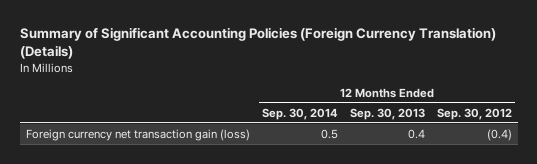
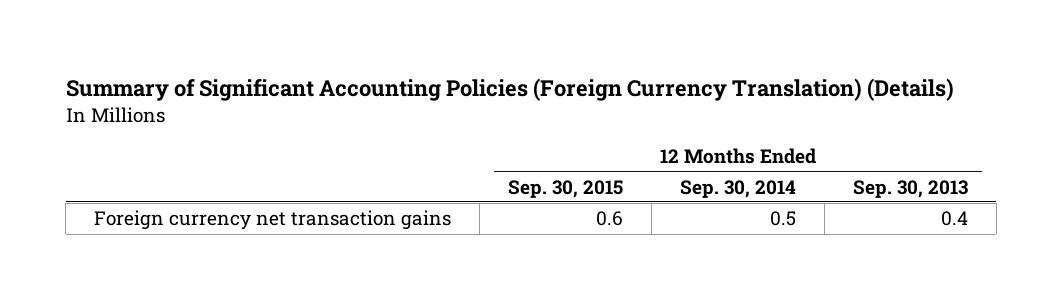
- | 12 Months Ended Sep. 30, 2014 | 12 Months Ended Sep. 30, 2013 | 12 Months Ended Sep. 30, 2012
+ | 12 Months Ended Sep. 30, 2015 | 12 Months Ended Sep. 30, 2014 | 12 Months Ended Sep. 30, 2013
- Foreign currency net transaction gain (loss) | 0.5 | 0.4 | (0.4)
+ Foreign currency net transaction gains | 0.6 | 0.5 | 0.4

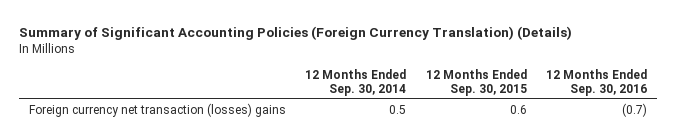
- | 12 Months Ended Sep. 30, 2015 | 12 Months Ended Sep. 30, 2014 | 12 Months Ended Sep. 30, 2013
+ | 12 Months Ended Sep. 30, 2014 | 12 Months Ended Sep. 30, 2015 | 12 Months Ended Sep. 30, 2016
- Foreign currency net transaction gains | 0.6 | 0.5 | 0.4
+ Foreign currency net transaction (losses) gains | 0.5 | 0.6 | (0.7)

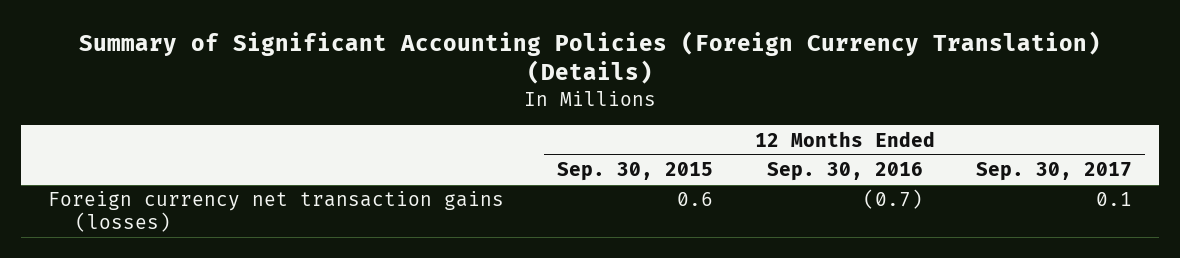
- | 12 Months Ended Sep. 30, 2014 | 12 Months Ended Sep. 30, 2015 | 12 Months Ended Sep. 30, 2016
+ | 12 Months Ended Sep. 30, 2015 | 12 Months Ended Sep. 30, 2016 | 12 Months Ended Sep. 30, 2017
- Foreign currency net transaction (losses) gains | 0.5 | 0.6 | (0.7)
+ Foreign currency net transaction gains (losses) | 0.6 | (0.7) | 0.1

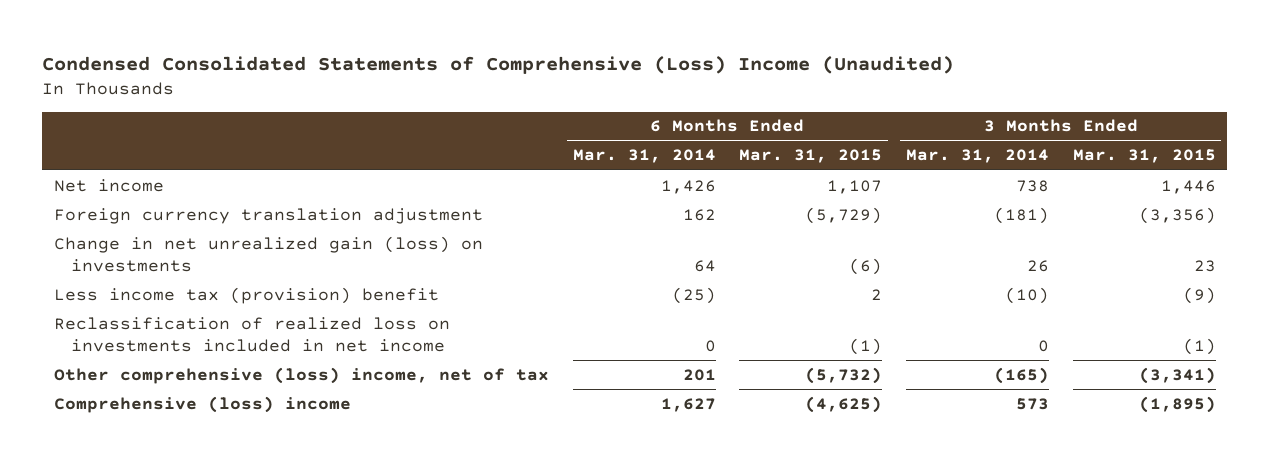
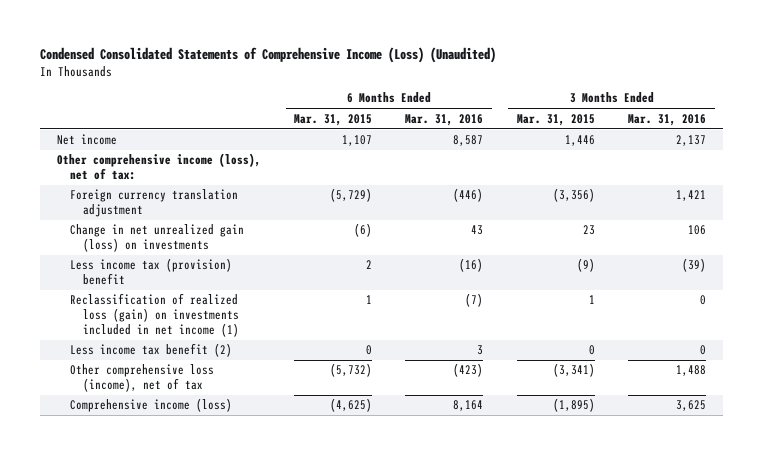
- Condensed Consolidated Statements of Comprehensive (Loss) Income (Unaudited)
+ Condensed Consolidated Statements of Comprehensive Income (Loss) (Unaudited)
- | 6 Months Ended Mar. 31, 2014 | 6 Months Ended Mar. 31, 2015 | 3 Months Ended Mar. 31, 2014 | 3 Months Ended Mar. 31, 2015
+ | 6 Months Ended Mar. 31, 2015 | 6 Months Ended Mar. 31, 2016 | 3 Months Ended Mar. 31, 2015 | 3 Months Ended Mar. 31, 2016
+ Other comprehensive income (loss), net of tax:
- Reclassification of realized loss on investments included in net income | 0 | (1) | 0 | (1)
- Other comprehensive (loss) income, net of tax | 201 | (5,732) | (165) | (3,341)
- Comprehensive (loss) income | 1,627 | (4,625) | 573 | (1,895)
+ Reclassification of realized loss (gain) on investments included in net income (1) | 1 | (7) | 1 | 0
+ Less income tax benefit (2) | 0 | 3 | 0 | 0
+ Other comprehensive loss (income), net of tax | (5,732) | (423) | (3,341) | 1,488
+ Comprehensive income (loss) | (4,625) | 8,164 | (1,895) | 3,625

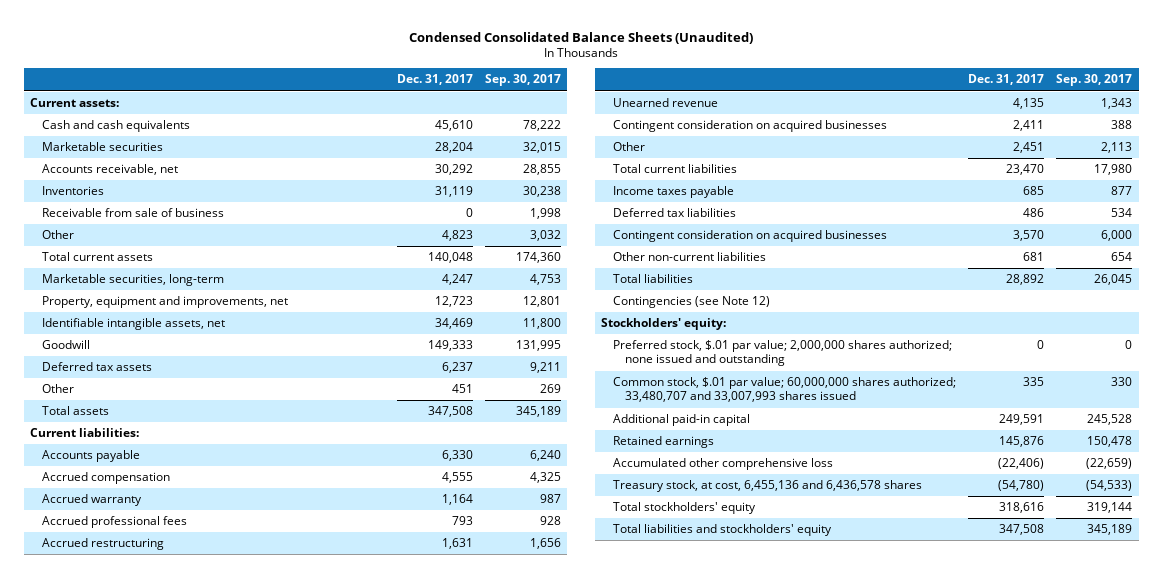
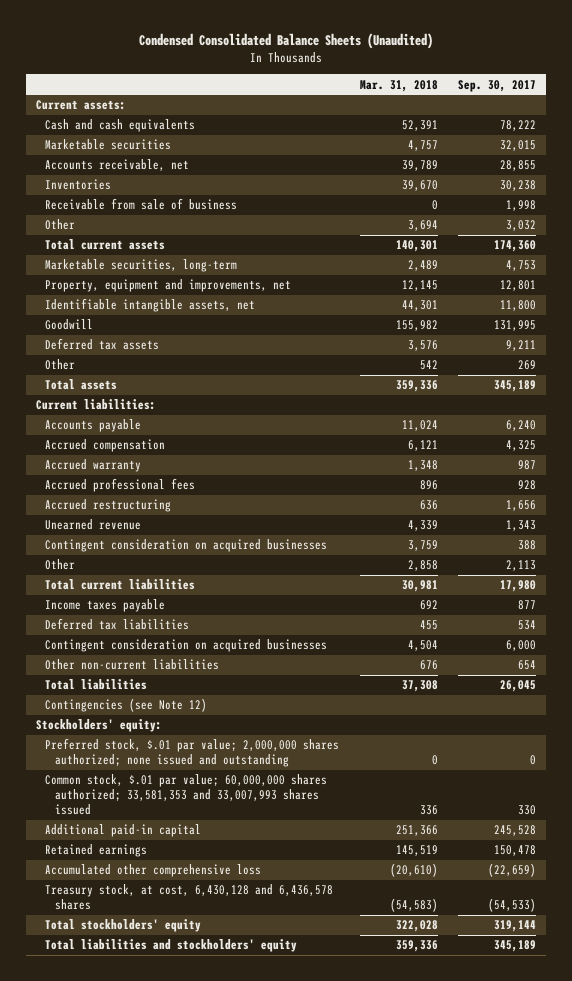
- | Dec. 31, 2017 | Sep. 30, 2017
+ | Mar. 31, 2018 | Sep. 30, 2017
- Common stock, $.01 par value; 60,000,000 shares authorized; 33,480,707 and 33,007,993 shares issued | 335 | 330
+ Common stock, $.01 par value; 60,000,000 shares authorized; 33,581,353 and 33,007,993 shares issued | 336 | 330
- Treasury stock, at cost, 6,455,136 and 6,436,578 shares | (54,780) | (54,533)
+ Treasury stock, at cost, 6,430,128 and 6,436,578 shares | (54,583) | (54,533)

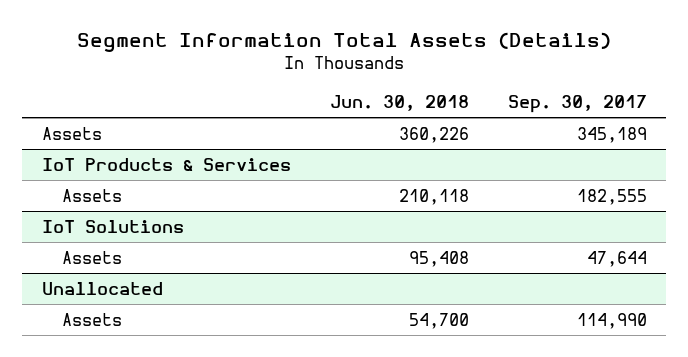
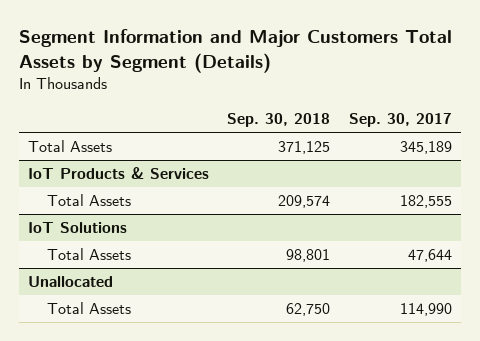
- Segment Information Total Assets (Details)
+ Segment Information and Major Customers Total Assets by Segment (Details)
- | Jun. 30, 2018 | Sep. 30, 2017
+ | Sep. 30, 2018 | Sep. 30, 2017
- Assets | 360,226 | 345,189
+ Total Assets | 371,125 | 345,189
@ IoT Products & Services
- Assets | 210,118 | 182,555
+ Total Assets | 209,574 | 182,555
@ IoT Solutions
- Assets | 95,408 | 47,644
+ Total Assets | 98,801 | 47,644
@ Unallocated
- Assets | 54,700 | 114,990
+ Total Assets | 62,750 | 114,990

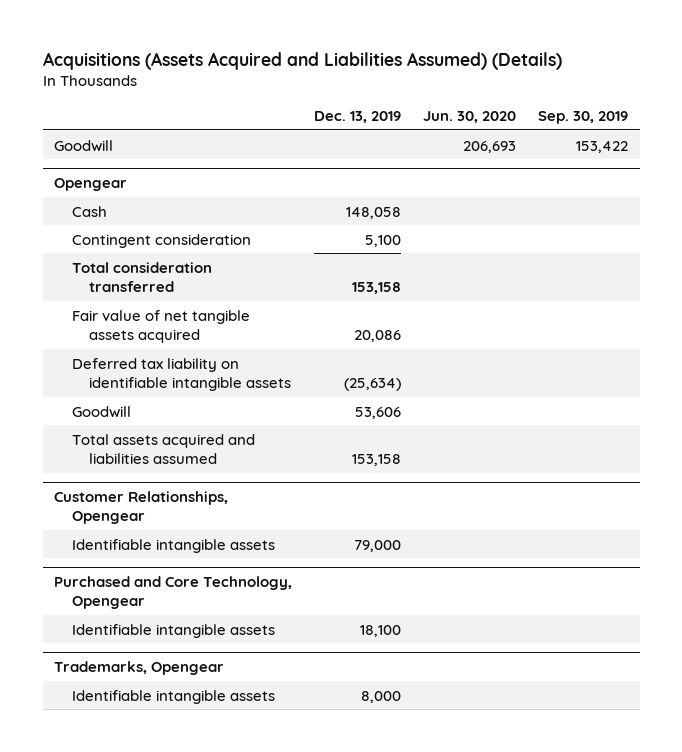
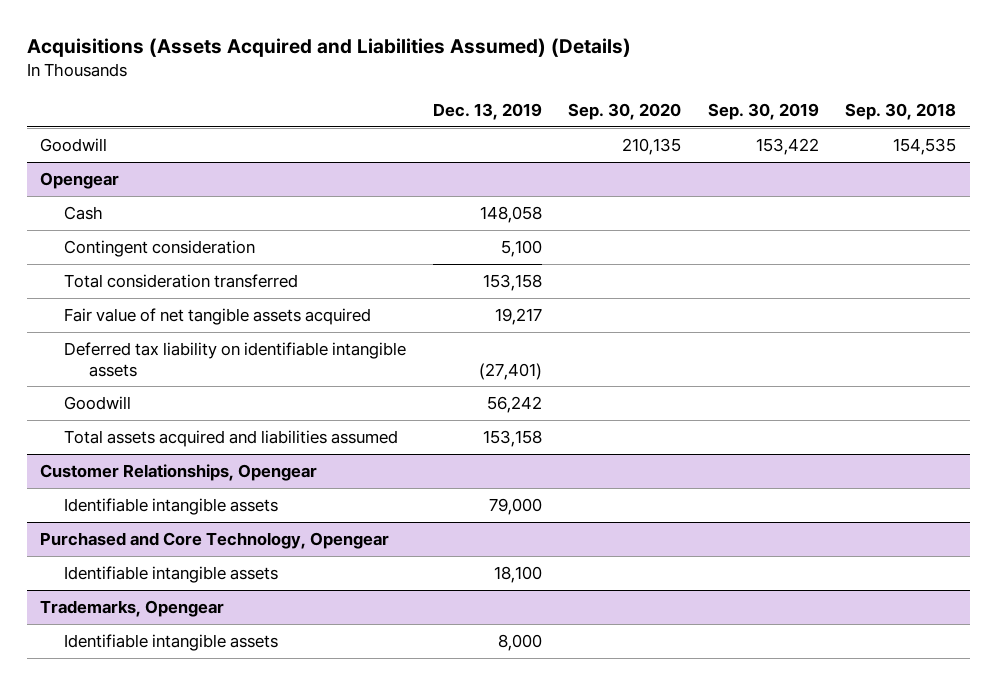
- | Dec. 13, 2019 | Jun. 30, 2020 | Sep. 30, 2019
+ | Dec. 13, 2019 | Sep. 30, 2020 | Sep. 30, 2019 | Sep. 30, 2018
@ Opengear
- Fair value of net tangible assets acquired | 20,086 | |
- Deferred tax liability on identifiable intangible assets | (25,634) | |
- Goodwill | 53,606 | |
+ Fair value of net tangible assets acquired | 19,217 | | |
+ Deferred tax liability on identifiable intangible assets | (27,401) | | |
+ Goodwill | 56,242 | | |

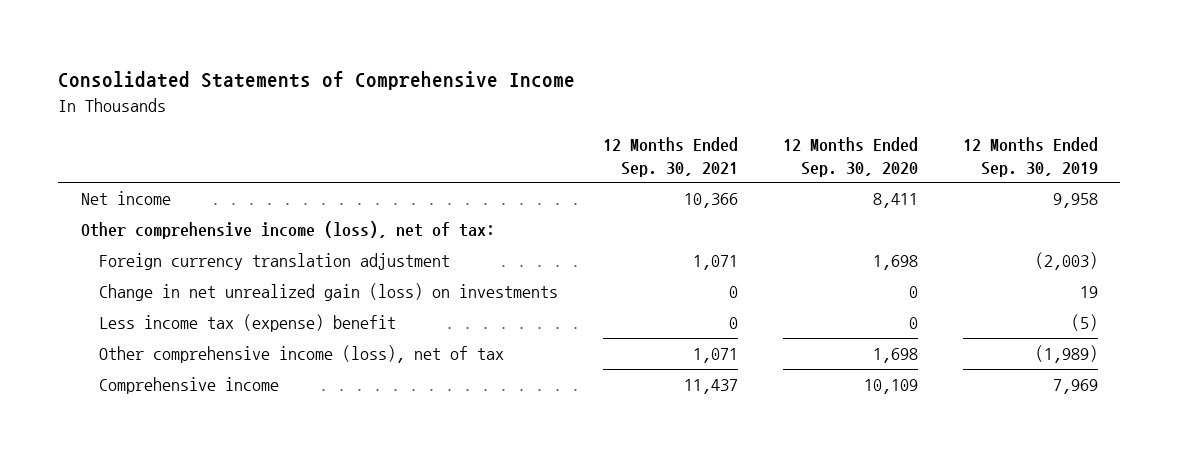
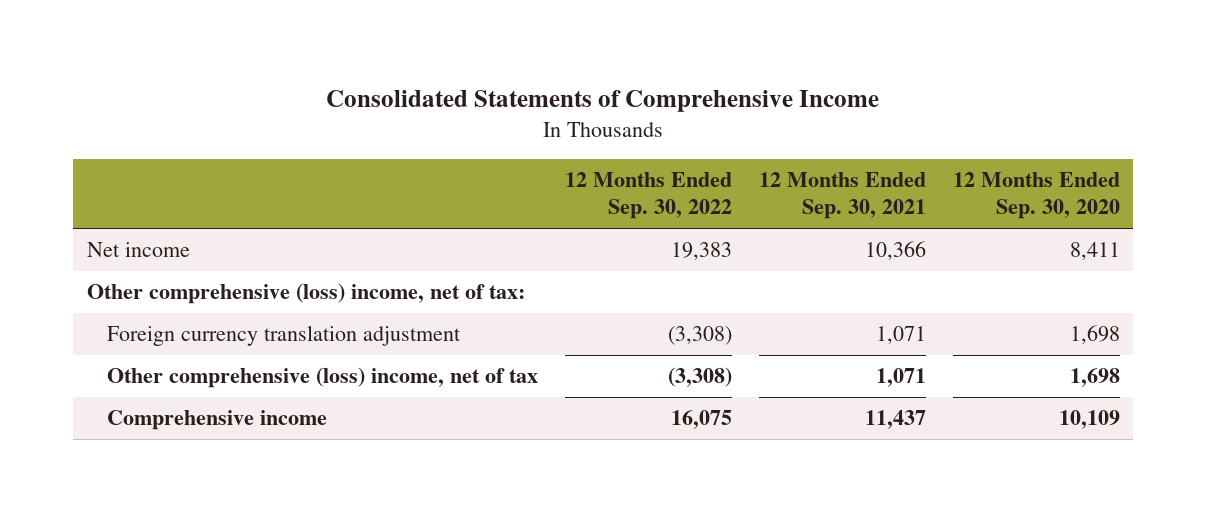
- | 12 Months Ended Sep. 30, 2021 | 12 Months Ended Sep. 30, 2020 | 12 Months Ended Sep. 30, 2019
+ | 12 Months Ended Sep. 30, 2022 | 12 Months Ended Sep. 30, 2021 | 12 Months Ended Sep. 30, 2020
- Other comprehensive income (loss), net of tax:
+ Other comprehensive (loss) income, net of tax:
- Change in net unrealized gain (loss) on investments | 0 | 0 | 19
- Less income tax (expense) benefit | 0 | 0 | (5)
- Other comprehensive income (loss), net of tax | 1,071 | 1,698 | (1,989)
+ Other comprehensive (loss) income, net of tax | (3,308) | 1,071 | 1,698

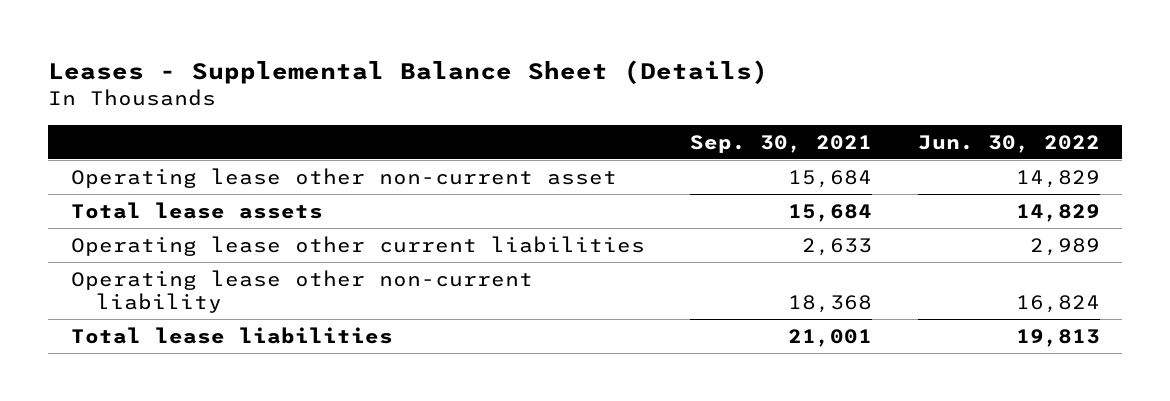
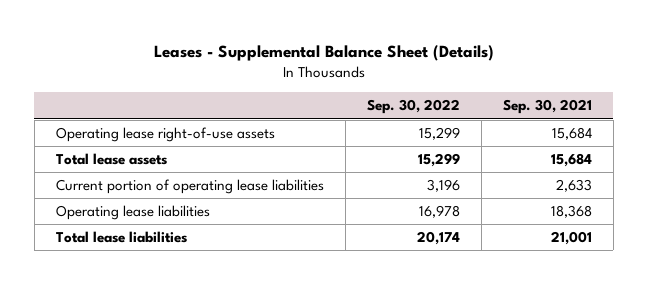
- | Sep. 30, 2021 | Jun. 30, 2022
+ | Sep. 30, 2022 | Sep. 30, 2021
- Operating lease other non-current asset | 15,684 | 14,829
+ Operating lease right-of-use assets | 15,299 | 15,684
- Operating lease other current liabilities | 2,633 | 2,989
- Operating lease other non-current liability | 18,368 | 16,824
+ Current portion of operating lease liabilities | 3,196 | 2,633
+ Operating lease liabilities | 16,978 | 18,368

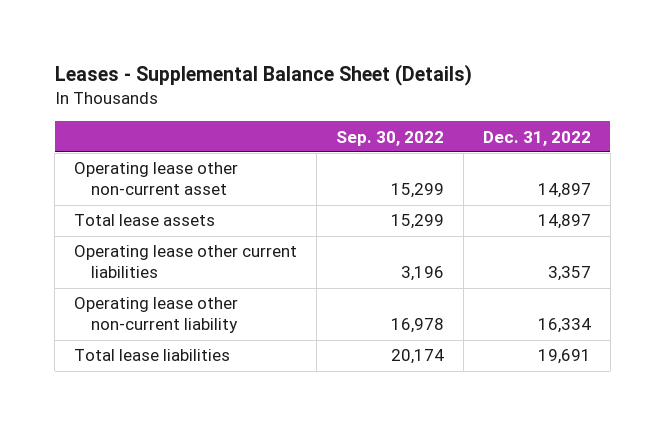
- | Sep. 30, 2022 | Sep. 30, 2021
+ | Sep. 30, 2022 | Dec. 31, 2022
- Operating lease right-of-use assets | 15,299 | 15,684
+ Operating lease other non-current asset | 15,299 | 14,897
- Current portion of operating lease liabilities | 3,196 | 2,633
- Operating lease liabilities | 16,978 | 18,368
+ Operating lease other current liabilities | 3,196 | 3,357
+ Operating lease other non-current liability | 16,978 | 16,334

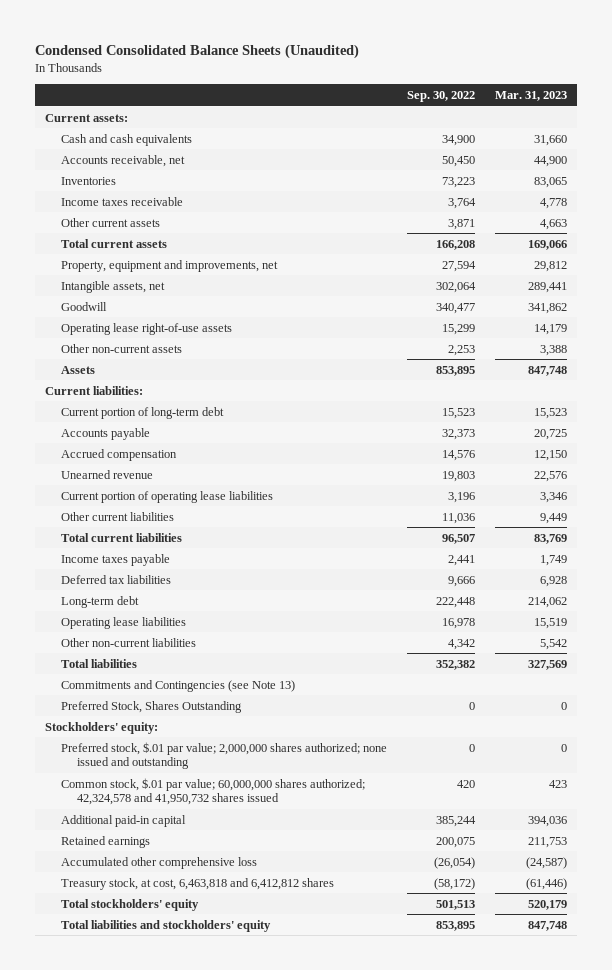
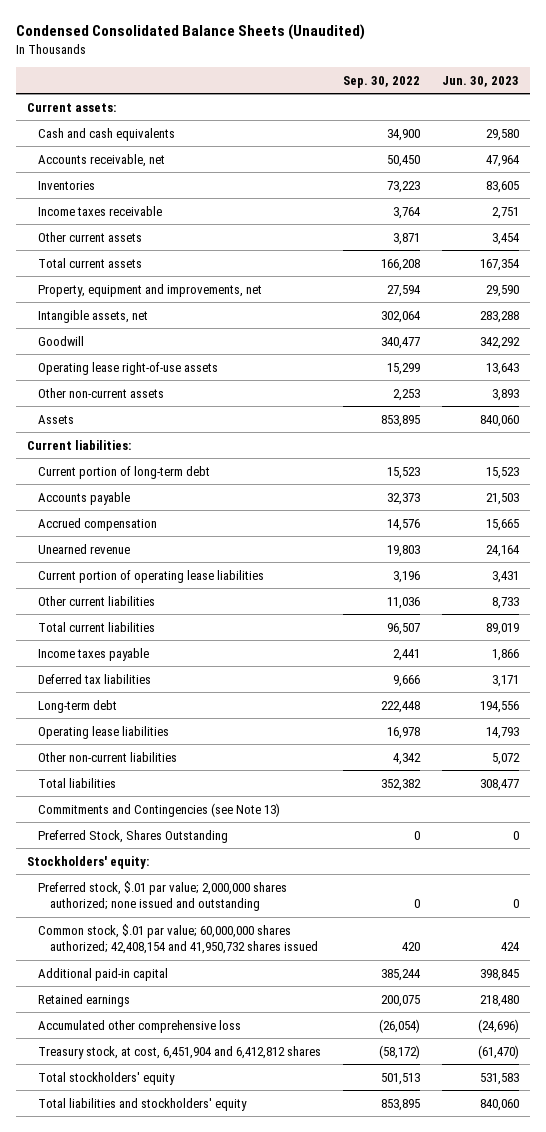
- | Sep. 30, 2022 | Mar. 31, 2023
+ | Sep. 30, 2022 | Jun. 30, 2023
- Common stock, $.01 par value; 60,000,000 shares authorized; 42,324,578 and 41,950,732 shares issued | 420 | 423
+ Common stock, $.01 par value; 60,000,000 shares authorized; 42,408,154 and 41,950,732 shares issued | 420 | 424
- Treasury stock, at cost, 6,463,818 and 6,412,812 shares | (58,172) | (61,446)
+ Treasury stock, at cost, 6,451,904 and 6,412,812 shares | (58,172) | (61,470)

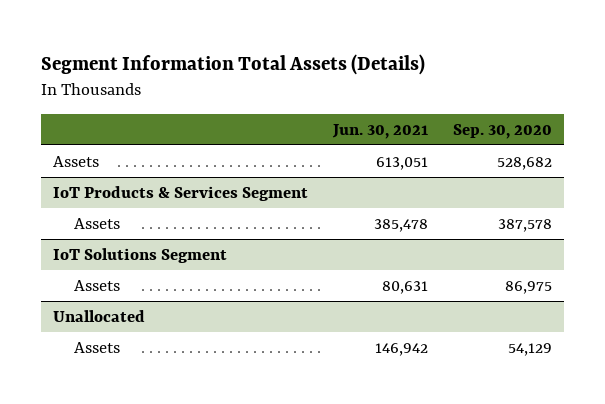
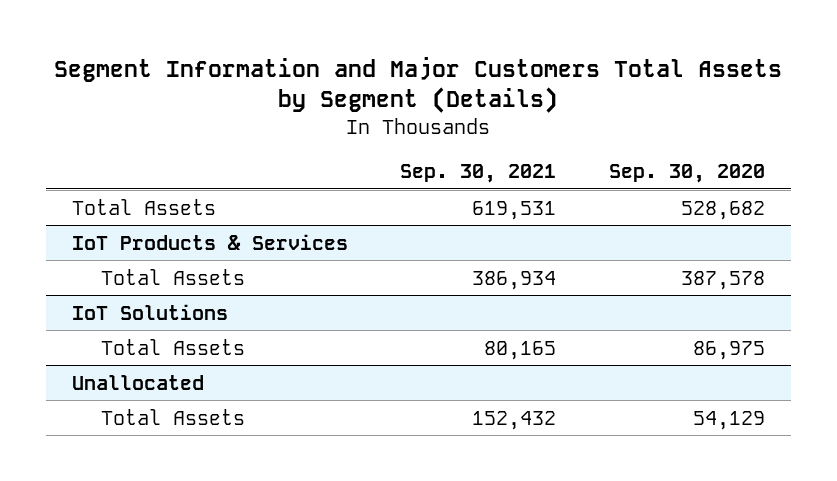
- Segment Information Total Assets (Details)
+ Segment Information and Major Customers Total Assets by Segment (Details)
- | Jun. 30, 2021 | Sep. 30, 2020
+ | Sep. 30, 2021 | Sep. 30, 2020
- Assets | 613,051 | 528,682
- IoT Products & Services Segment
- Assets | 385,478 | 387,578
- IoT Solutions Segment
- Assets | 80,631 | 86,975
+ Total Assets | 619,531 | 528,682
+ IoT Products & Services
+ Total Assets | 386,934 | 387,578
+ IoT Solutions
+ Total Assets | 80,165 | 86,975
@ Unallocated
- Assets | 146,942 | 54,129
+ Total Assets | 152,432 | 54,129

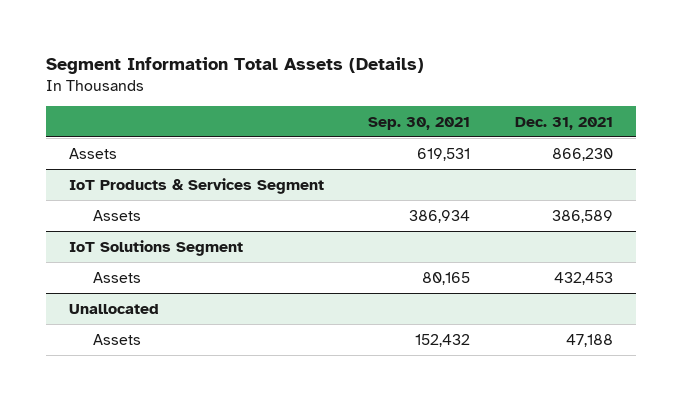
- Segment Information and Major Customers Total Assets by Segment (Details)
+ Segment Information Total Assets (Details)
- | Sep. 30, 2021 | Sep. 30, 2020
+ | Sep. 30, 2021 | Dec. 31, 2021
- Total Assets | 619,531 | 528,682
- IoT Products & Services
- Total Assets | 386,934 | 387,578
- IoT Solutions
- Total Assets | 80,165 | 86,975
+ Assets | 619,531 | 866,230
+ IoT Products & Services Segment
+ Assets | 386,934 | 386,589
+ IoT Solutions Segment
+ Assets | 80,165 | 432,453
@ Unallocated
- Total Assets | 152,432 | 54,129
+ Assets | 152,432 | 47,188

